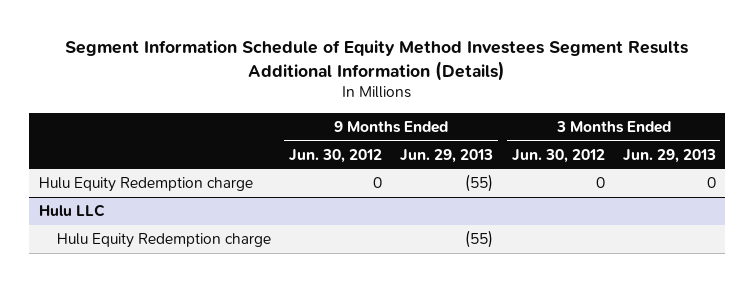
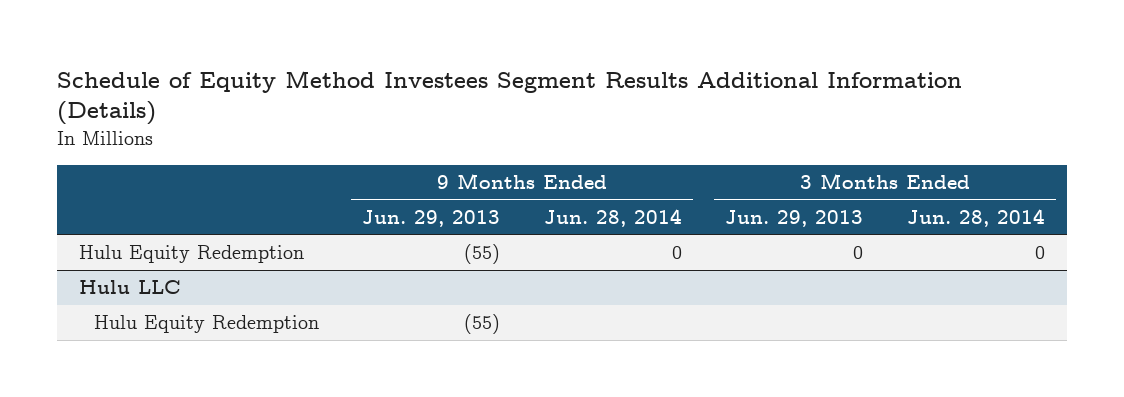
- Segment Information Schedule of Equity Method Investees Segment Results Additional Information (Details)
+ Schedule of Equity Method Investees Segment Results Additional Information (Details)
- | 9 Months Ended Jun. 30, 2012 | 9 Months Ended Jun. 29, 2013 | 3 Months Ended Jun. 30, 2012 | 3 Months Ended Jun. 29, 2013
+ | 9 Months Ended Jun. 29, 2013 | 9 Months Ended Jun. 28, 2014 | 3 Months Ended Jun. 29, 2013 | 3 Months Ended Jun. 28, 2014
- Hulu Equity Redemption charge | 0 | (55) | 0 | 0
+ Hulu Equity Redemption | (55) | 0 | 0 | 0
@ Hulu LLC
- Hulu Equity Redemption charge | | (55) | |
+ Hulu Equity Redemption | (55) | | |

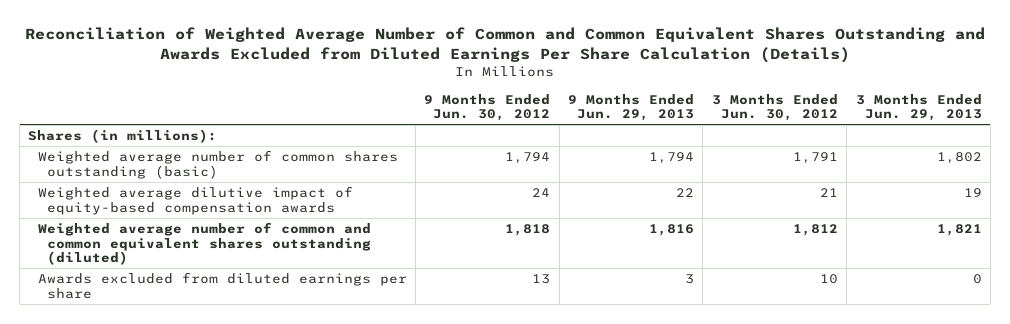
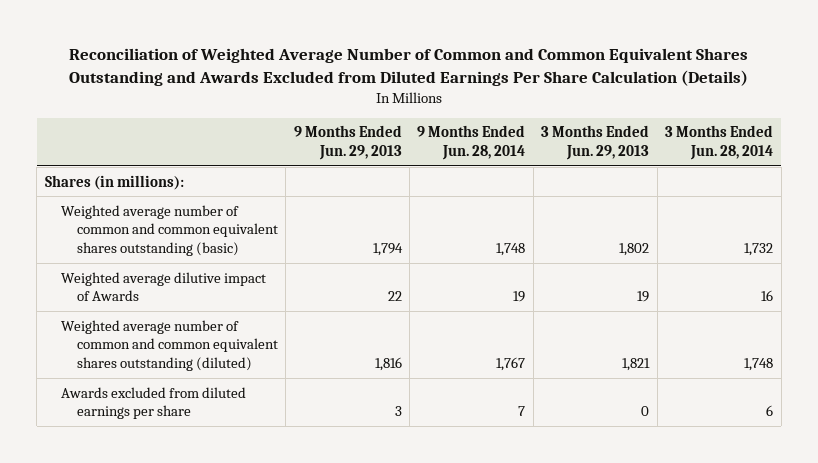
- | 9 Months Ended Jun. 30, 2012 | 9 Months Ended Jun. 29, 2013 | 3 Months Ended Jun. 30, 2012 | 3 Months Ended Jun. 29, 2013
+ | 9 Months Ended Jun. 29, 2013 | 9 Months Ended Jun. 28, 2014 | 3 Months Ended Jun. 29, 2013 | 3 Months Ended Jun. 28, 2014
- Weighted average number of common shares outstanding (basic) | 1,794 | 1,794 | 1,791 | 1,802
- Weighted average dilutive impact of equity-based compensation awards | 24 | 22 | 21 | 19
+ Weighted average number of common and common equivalent shares outstanding (basic) | 1,794 | 1,748 | 1,802 | 1,732
+ Weighted average dilutive impact of Awards | 22 | 19 | 19 | 16

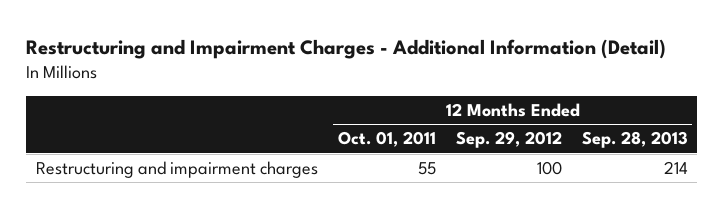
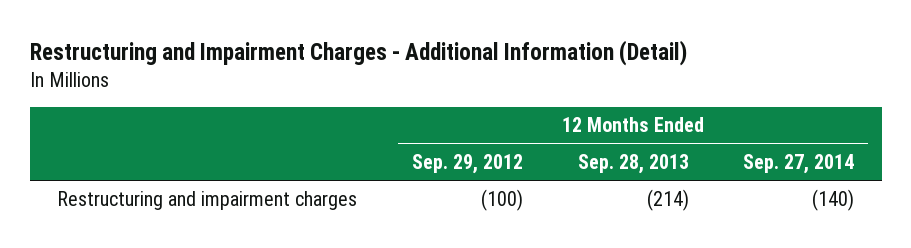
- | 12 Months Ended Oct. 01, 2011 | 12 Months Ended Sep. 29, 2012 | 12 Months Ended Sep. 28, 2013
+ | 12 Months Ended Sep. 29, 2012 | 12 Months Ended Sep. 28, 2013 | 12 Months Ended Sep. 27, 2014
- Restructuring and impairment charges | 55 | 100 | 214
+ Restructuring and impairment charges | (100) | (214) | (140)

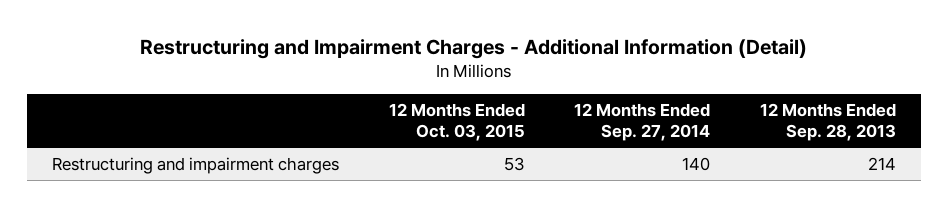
- | 12 Months Ended Sep. 29, 2012 | 12 Months Ended Sep. 28, 2013 | 12 Months Ended Sep. 27, 2014
+ | 12 Months Ended Oct. 03, 2015 | 12 Months Ended Sep. 27, 2014 | 12 Months Ended Sep. 28, 2013
- Restructuring and impairment charges | (100) | (214) | (140)
+ Restructuring and impairment charges | 53 | 140 | 214

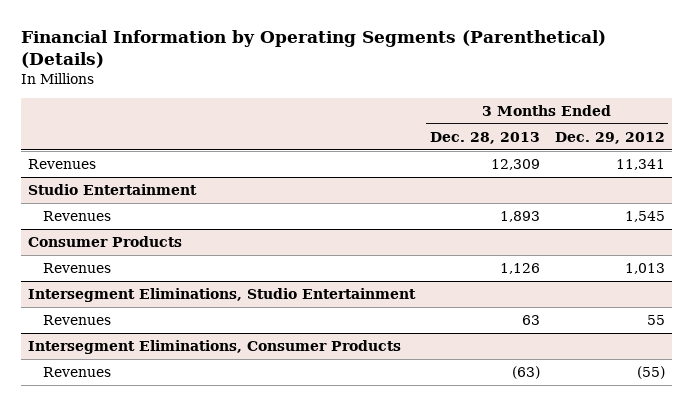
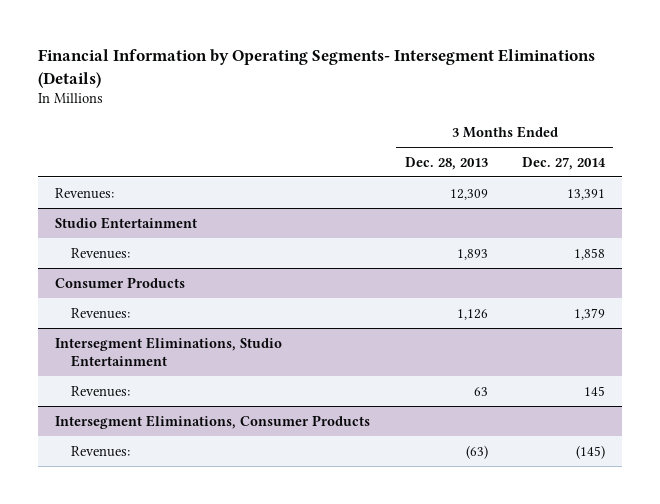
- Financial Information by Operating Segments (Parenthetical) (Details)
+ Financial Information by Operating Segments- Intersegment Eliminations (Details)
- | 3 Months Ended Dec. 28, 2013 | 3 Months Ended Dec. 29, 2012
+ | 3 Months Ended Dec. 28, 2013 | 3 Months Ended Dec. 27, 2014
- Revenues | 12,309 | 11,341
+ Revenues: | 12,309 | 13,391
@ Studio Entertainment
- Revenues | 1,893 | 1,545
+ Revenues: | 1,893 | 1,858
@ Consumer Products
- Revenues | 1,126 | 1,013
+ Revenues: | 1,126 | 1,379
@ Intersegment Eliminations, Studio Entertainment
- Revenues | 63 | 55
+ Revenues: | 63 | 145
@ Intersegment Eliminations, Consumer Products
- Revenues | (63) | (55)
+ Revenues: | (63) | (145)

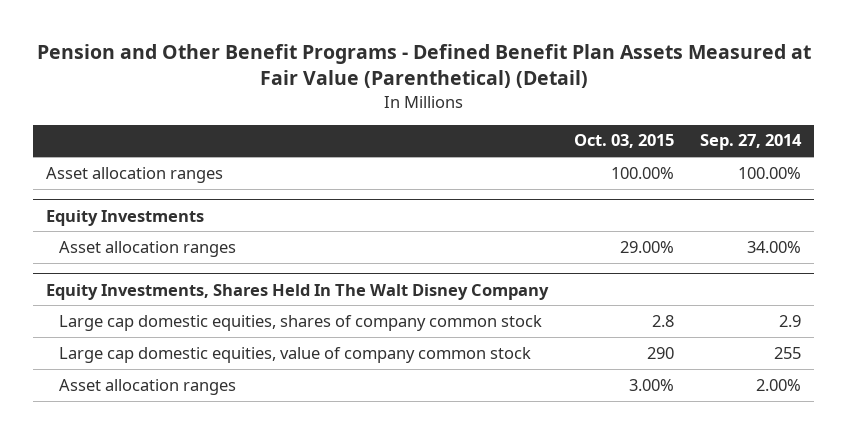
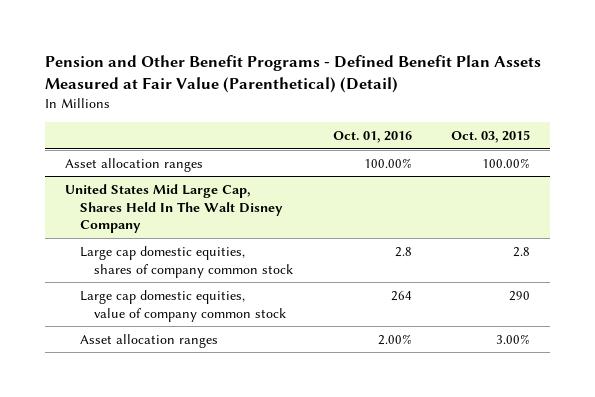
- | Oct. 03, 2015 | Sep. 27, 2014
+ | Oct. 01, 2016 | Oct. 03, 2015
- Equity Investments
- Asset allocation ranges | 29.00% | 34.00%
- Equity Investments, Shares Held In The Walt Disney Company
+ United States Mid Large Cap, Shares Held In The Walt Disney Company

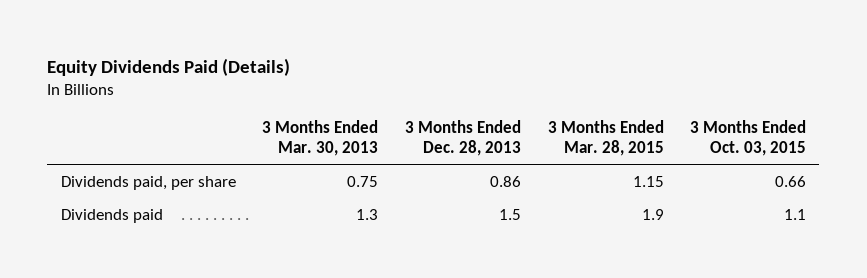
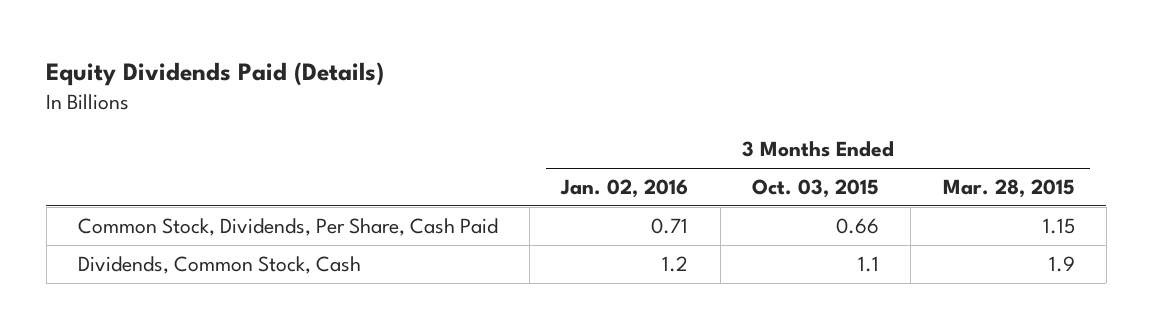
- | 3 Months Ended Mar. 30, 2013 | 3 Months Ended Dec. 28, 2013 | 3 Months Ended Mar. 28, 2015 | 3 Months Ended Oct. 03, 2015
+ | 3 Months Ended Jan. 02, 2016 | 3 Months Ended Oct. 03, 2015 | 3 Months Ended Mar. 28, 2015
- Dividends paid, per share | 0.75 | 0.86 | 1.15 | 0.66
- Dividends paid | 1.3 | 1.5 | 1.9 | 1.1
+ Common Stock, Dividends, Per Share, Cash Paid | 0.71 | 0.66 | 1.15
+ Dividends, Common Stock, Cash | 1.2 | 1.1 | 1.9

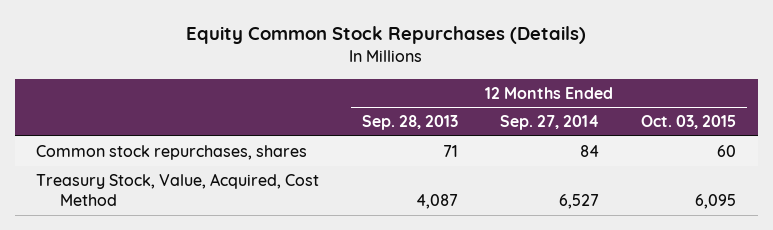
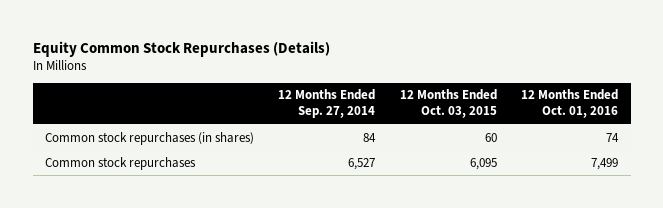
- | 12 Months Ended Sep. 28, 2013 | 12 Months Ended Sep. 27, 2014 | 12 Months Ended Oct. 03, 2015
+ | 12 Months Ended Sep. 27, 2014 | 12 Months Ended Oct. 03, 2015 | 12 Months Ended Oct. 01, 2016
- Common stock repurchases, shares | 71 | 84 | 60
- Treasury Stock, Value, Acquired, Cost Method | 4,087 | 6,527 | 6,095
+ Common stock repurchases (in shares) | 84 | 60 | 74
+ Common stock repurchases | 6,527 | 6,095 | 7,499

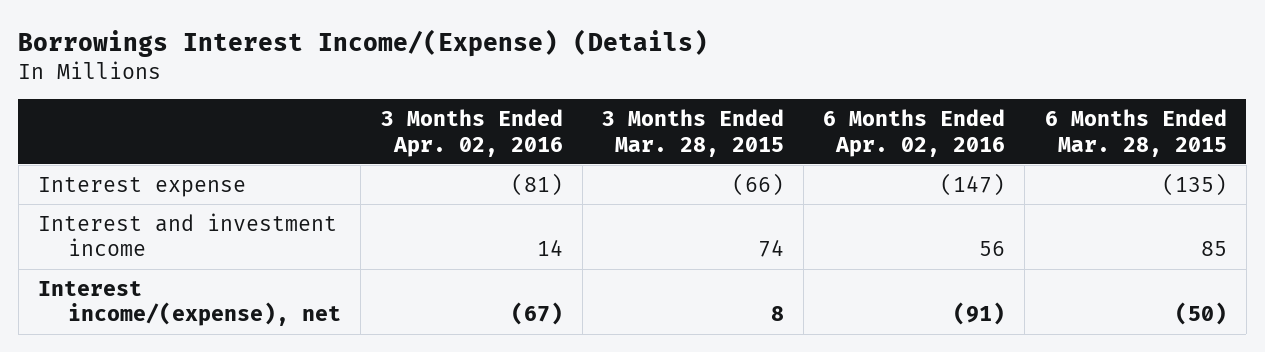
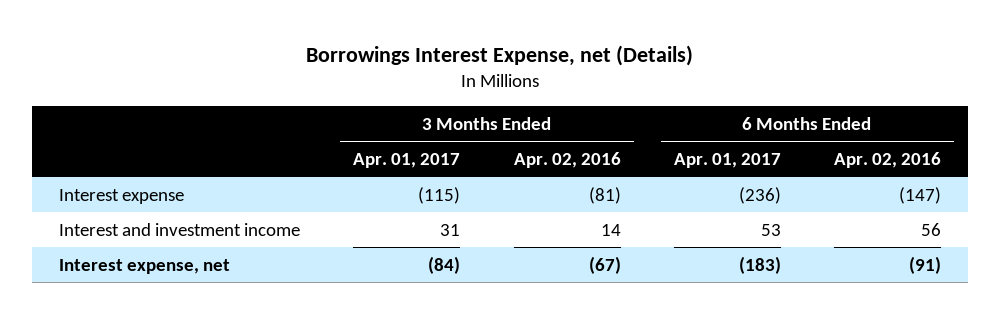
- Borrowings Interest Income/(Expense) (Details)
+ Borrowings Interest Expense, net (Details)
- | 3 Months Ended Apr. 02, 2016 | 3 Months Ended Mar. 28, 2015 | 6 Months Ended Apr. 02, 2016 | 6 Months Ended Mar. 28, 2015
+ | 3 Months Ended Apr. 01, 2017 | 3 Months Ended Apr. 02, 2016 | 6 Months Ended Apr. 01, 2017 | 6 Months Ended Apr. 02, 2016
- Interest income/(expense), net | (67) | 8 | (91) | (50)
+ Interest expense, net | (84) | (67) | (183) | (91)

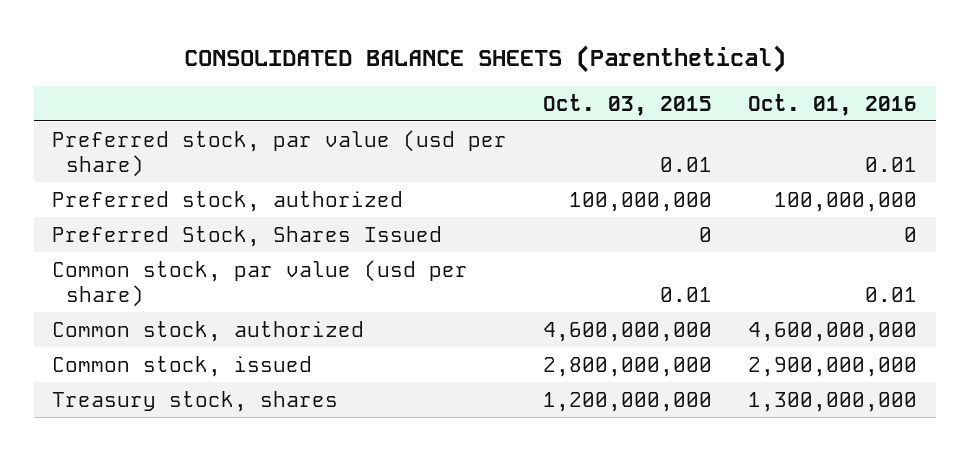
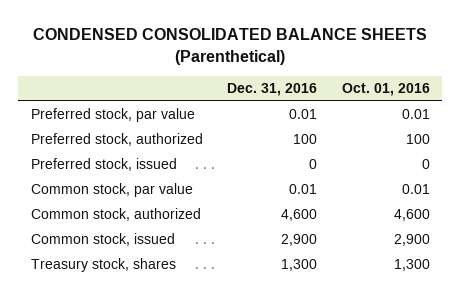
- CONSOLIDATED BALANCE SHEETS (Parenthetical)
+ CONDENSED CONSOLIDATED BALANCE SHEETS (Parenthetical)
- | Oct. 03, 2015 | Oct. 01, 2016
+ | Dec. 31, 2016 | Oct. 01, 2016
- Preferred stock, par value (usd per share) | 0.01 | 0.01
- Preferred stock, authorized | 100,000,000 | 100,000,000
- Preferred Stock, Shares Issued | 0 | 0
- Common stock, par value (usd per share) | 0.01 | 0.01
- Common stock, authorized | 4,600,000,000 | 4,600,000,000
- Common stock, issued | 2,800,000,000 | 2,900,000,000
- Treasury stock, shares | 1,200,000,000 | 1,300,000,000
+ Preferred stock, par value | 0.01 | 0.01
+ Preferred stock, authorized | 100 | 100
+ Preferred stock, issued | 0 | 0
+ Common stock, par value | 0.01 | 0.01
+ Common stock, authorized | 4,600 | 4,600
+ Common stock, issued | 2,900 | 2,900
+ Treasury stock, shares | 1,300 | 1,300

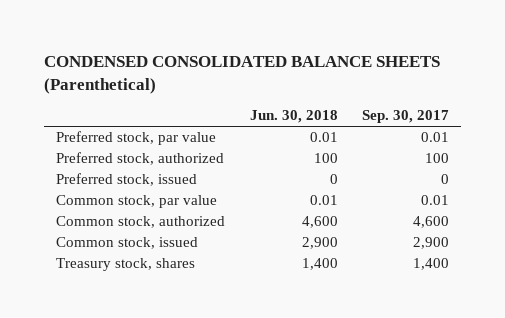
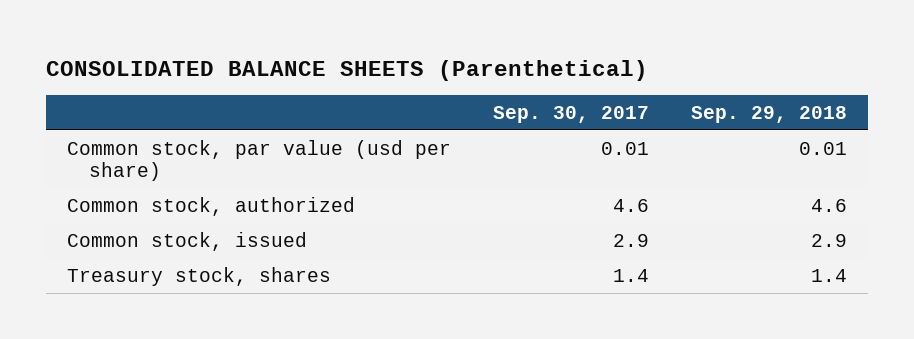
- CONDENSED CONSOLIDATED BALANCE SHEETS (Parenthetical)
+ CONSOLIDATED BALANCE SHEETS (Parenthetical)
- | Jun. 30, 2018 | Sep. 30, 2017
+ | Sep. 30, 2017 | Sep. 29, 2018
- Preferred stock, par value | 0.01 | 0.01
- Preferred stock, authorized | 100 | 100
- Preferred stock, issued | 0 | 0
- Common stock, par value | 0.01 | 0.01
- Common stock, authorized | 4,600 | 4,600
- Common stock, issued | 2,900 | 2,900
- Treasury stock, shares | 1,400 | 1,400
+ Common stock, par value (usd per share) | 0.01 | 0.01
+ Common stock, authorized | 4.6 | 4.6
+ Common stock, issued | 2.9 | 2.9
+ Treasury stock, shares | 1.4 | 1.4

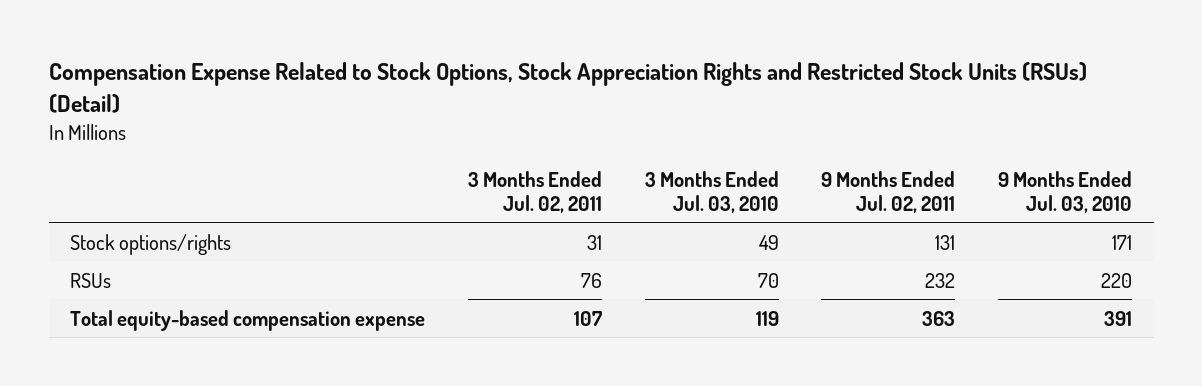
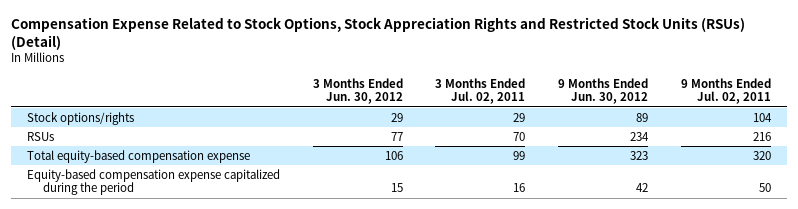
- | 3 Months Ended Jul. 02, 2011 | 3 Months Ended Jul. 03, 2010 | 9 Months Ended Jul. 02, 2011 | 9 Months Ended Jul. 03, 2010
+ | 3 Months Ended Jun. 30, 2012 | 3 Months Ended Jul. 02, 2011 | 9 Months Ended Jun. 30, 2012 | 9 Months Ended Jul. 02, 2011
- Stock options/rights | 31 | 49 | 131 | 171
- RSUs | 76 | 70 | 232 | 220
- Total equity-based compensation expense | 107 | 119 | 363 | 391
+ Stock options/rights | 29 | 29 | 89 | 104
+ RSUs | 77 | 70 | 234 | 216
+ Total equity-based compensation expense | 106 | 99 | 323 | 320
+ Equity-based compensation expense capitalized during the period | 15 | 16 | 42 | 50

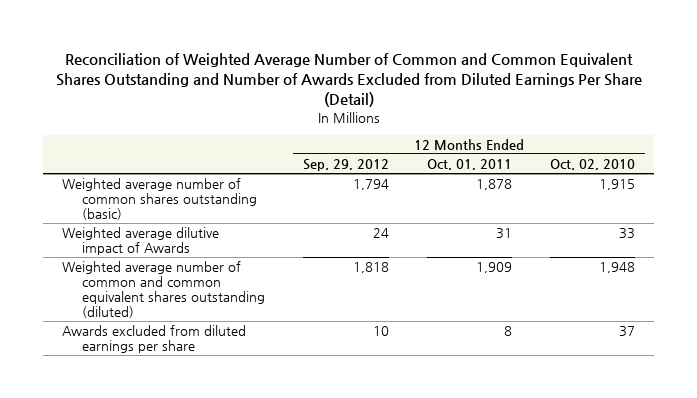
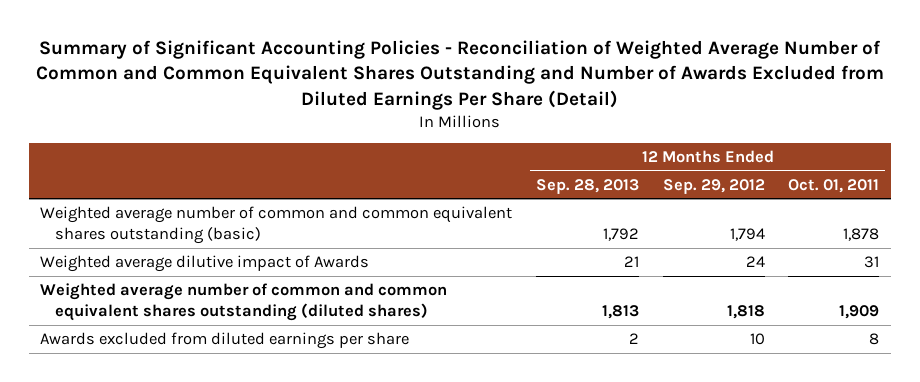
- Reconciliation of Weighted Average Number of Common and Common Equivalent Shares Outstanding and Number of Awards Excluded from Diluted Earnings Per Share (Detail)
+ Summary of Significant Accounting Policies - Reconciliation of Weighted Average Number of Common and Common Equivalent Shares Outstanding and Number of Awards Excluded from Diluted Earnings Per Share (Detail)
- | 12 Months Ended Sep. 29, 2012 | 12 Months Ended Oct. 01, 2011 | 12 Months Ended Oct. 02, 2010
+ | 12 Months Ended Sep. 28, 2013 | 12 Months Ended Sep. 29, 2012 | 12 Months Ended Oct. 01, 2011
- Weighted average number of common shares outstanding (basic) | 1,794 | 1,878 | 1,915
+ Weighted average number of common and common equivalent shares outstanding (basic) | 1,792 | 1,794 | 1,878
- Weighted average number of common and common equivalent shares outstanding (diluted) | 1,818 | 1,909 | 1,948
+ Weighted average number of common and common equivalent shares outstanding (diluted shares) | 1,813 | 1,818 | 1,909

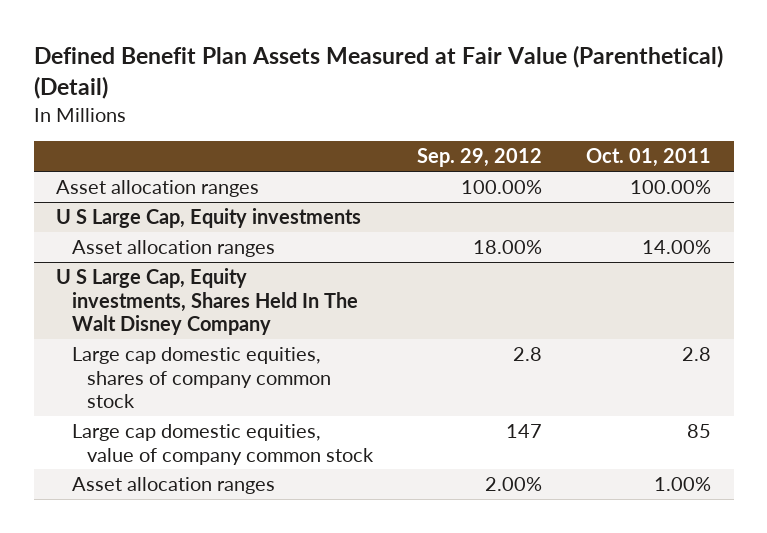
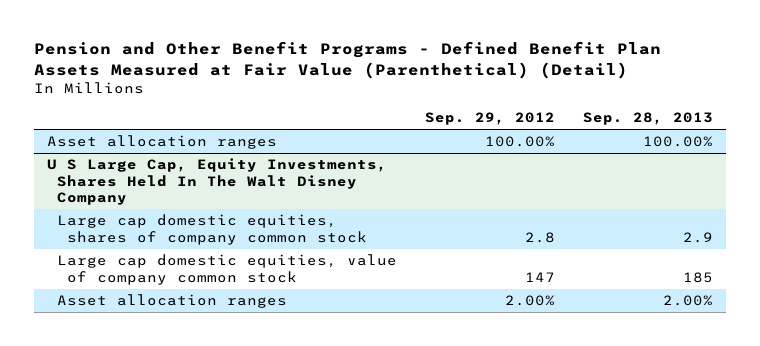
- Defined Benefit Plan Assets Measured at Fair Value (Parenthetical) (Detail)
+ Pension and Other Benefit Programs - Defined Benefit Plan Assets Measured at Fair Value (Parenthetical) (Detail)
- | Sep. 29, 2012 | Oct. 01, 2011
+ | Sep. 29, 2012 | Sep. 28, 2013
- U S Large Cap, Equity investments
- Asset allocation ranges | 18.00% | 14.00%
- U S Large Cap, Equity investments, Shares Held In The Walt Disney Company
+ U S Large Cap, Equity Investments, Shares Held In The Walt Disney Company

